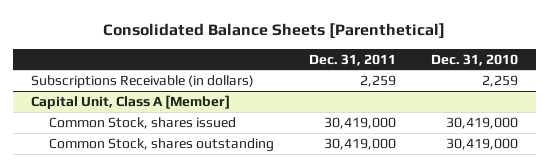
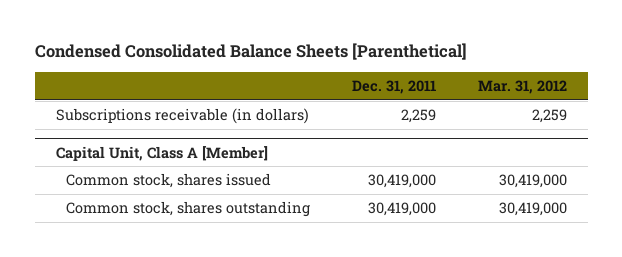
- Consolidated Balance Sheets [Parenthetical]
+ Condensed Consolidated Balance Sheets [Parenthetical]
- | Dec. 31, 2011 | Dec. 31, 2010
+ | Dec. 31, 2011 | Mar. 31, 2012
- Subscriptions Receivable (in dollars) | 2,259 | 2,259
+ Subscriptions receivable (in dollars) | 2,259 | 2,259
@ Capital Unit, Class A [Member]
- Common Stock, shares issued | 30,419,000 | 30,419,000
- Common Stock, shares outstanding | 30,419,000 | 30,419,000
+ Common stock, shares issued | 30,419,000 | 30,419,000
+ Common stock, shares outstanding | 30,419,000 | 30,419,000

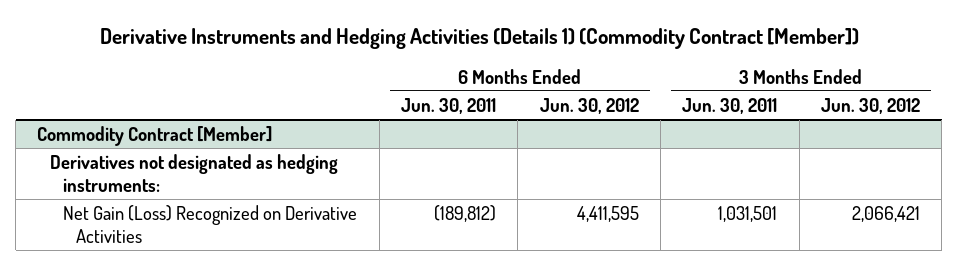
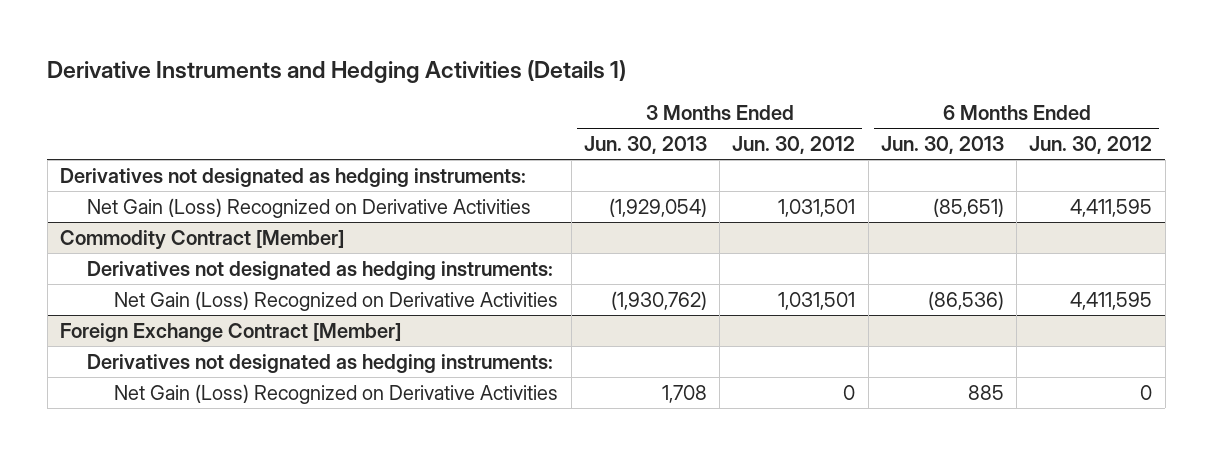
- Derivative Instruments and Hedging Activities (Details 1) (Commodity Contract [Member])
+ Derivative Instruments and Hedging Activities (Details 1)
- | 6 Months Ended Jun. 30, 2011 | 6 Months Ended Jun. 30, 2012 | 3 Months Ended Jun. 30, 2011 | 3 Months Ended Jun. 30, 2012
+ | 3 Months Ended Jun. 30, 2013 | 3 Months Ended Jun. 30, 2012 | 6 Months Ended Jun. 30, 2013 | 6 Months Ended Jun. 30, 2012
+ Derivatives not designated as hedging instruments:
+ Net Gain (Loss) Recognized on Derivative Activities | (1,929,054) | 1,031,501 | (85,651) | 4,411,595
@ Commodity Contract [Member]
- Net Gain (Loss) Recognized on Derivative Activities | (189,812) | 4,411,595 | 1,031,501 | 2,066,421
+ Net Gain (Loss) Recognized on Derivative Activities | (1,930,762) | 1,031,501 | (86,536) | 4,411,595
+ Foreign Exchange Contract [Member]
+ Derivatives not designated as hedging instruments:
+ Net Gain (Loss) Recognized on Derivative Activities | 1,708 | 0 | 885 | 0

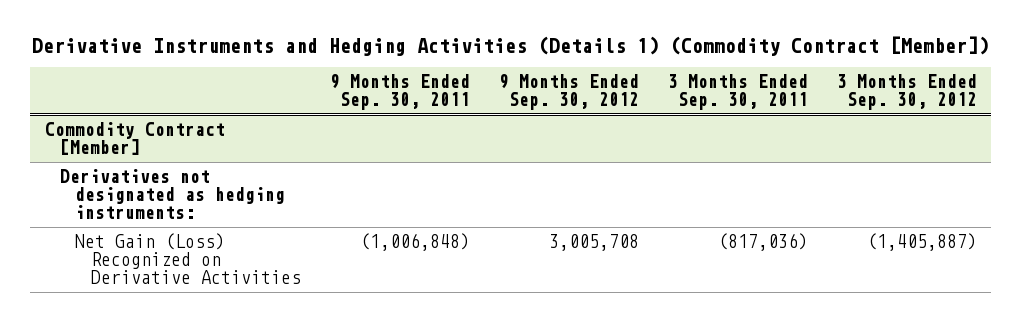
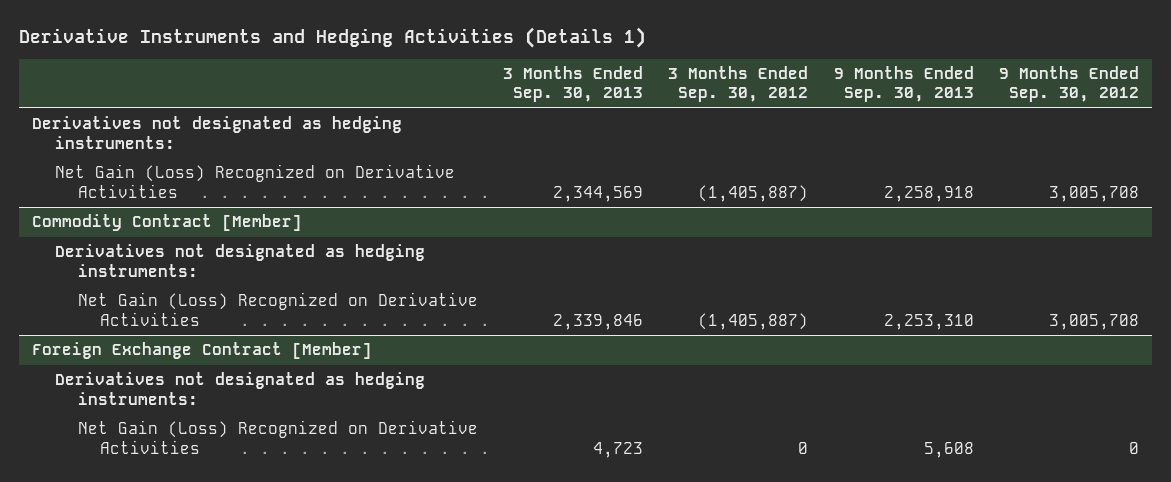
- Derivative Instruments and Hedging Activities (Details 1) (Commodity Contract [Member])
+ Derivative Instruments and Hedging Activities (Details 1)
- | 9 Months Ended Sep. 30, 2011 | 9 Months Ended Sep. 30, 2012 | 3 Months Ended Sep. 30, 2011 | 3 Months Ended Sep. 30, 2012
+ | 3 Months Ended Sep. 30, 2013 | 3 Months Ended Sep. 30, 2012 | 9 Months Ended Sep. 30, 2013 | 9 Months Ended Sep. 30, 2012
+ Derivatives not designated as hedging instruments:
+ Net Gain (Loss) Recognized on Derivative Activities | 2,344,569 | (1,405,887) | 2,258,918 | 3,005,708
+ Foreign Exchange Contract [Member]
+ Derivatives not designated as hedging instruments:
+ Net Gain (Loss) Recognized on Derivative Activities | 4,723 | 0 | 5,608 | 0

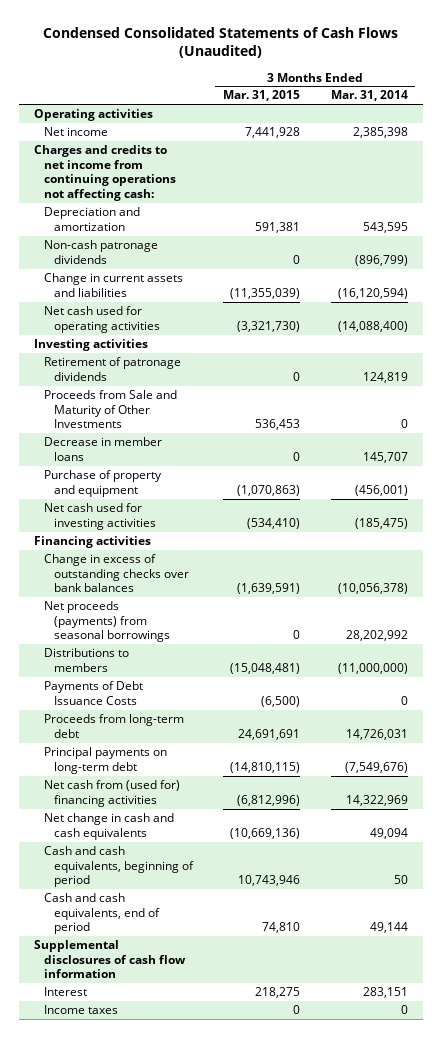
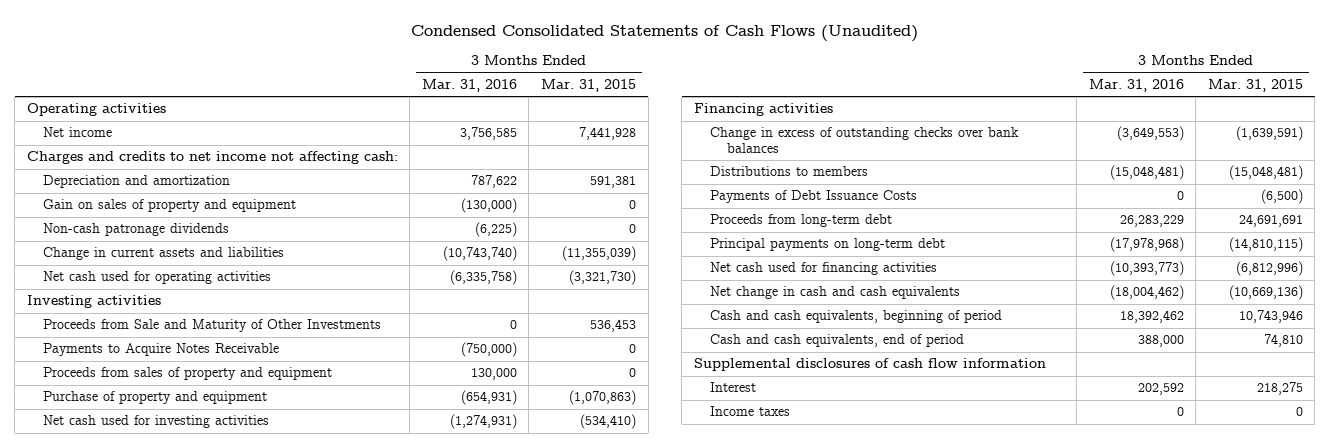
- | 3 Months Ended Mar. 31, 2015 | 3 Months Ended Mar. 31, 2014
+ | 3 Months Ended Mar. 31, 2016 | 3 Months Ended Mar. 31, 2015
- Charges and credits to net income from continuing operations not affecting cash:
+ Charges and credits to net income not affecting cash:
+ Gain on sales of property and equipment | (130,000) | 0
- Retirement of patronage dividends | 0 | 124,819
- Decrease in member loans | 0 | 145,707
+ Payments to Acquire Notes Receivable | (750,000) | 0
+ Proceeds from sales of property and equipment | 130,000 | 0
- Net proceeds (payments) from seasonal borrowings | 0 | 28,202,992
- Net cash from (used for) financing activities | (6,812,996) | 14,322,969
+ Net cash used for financing activities | (10,393,773) | (6,812,996)

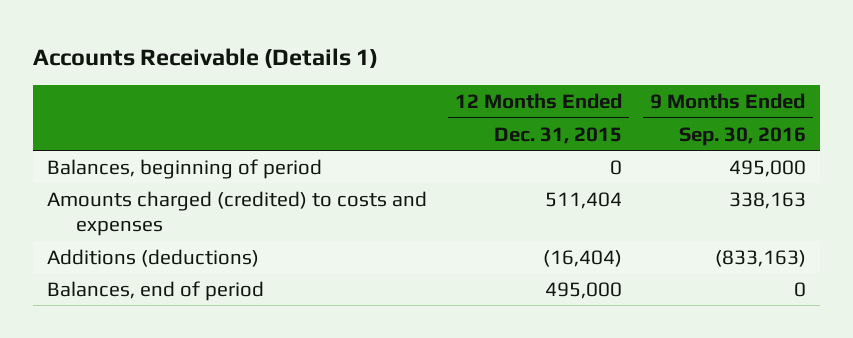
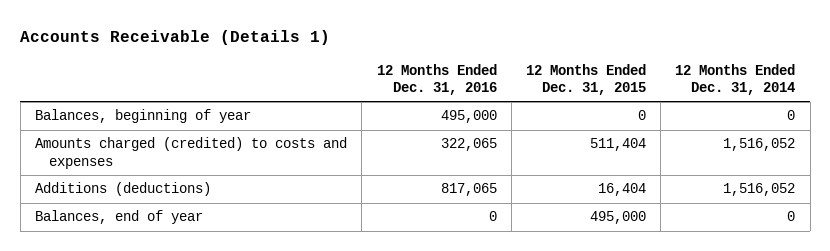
- | 12 Months Ended Dec. 31, 2015 | 9 Months Ended Sep. 30, 2016
+ | 12 Months Ended Dec. 31, 2016 | 12 Months Ended Dec. 31, 2015 | 12 Months Ended Dec. 31, 2014
- Balances, beginning of period | 0 | 495,000
+ Balances, beginning of year | 495,000 | 0 | 0
- Additions (deductions) | (16,404) | (833,163)
- Balances, end of period | 495,000 | 0
+ Additions (deductions) | 817,065 | 16,404 | 1,516,052
+ Balances, end of year | 0 | 495,000 | 0

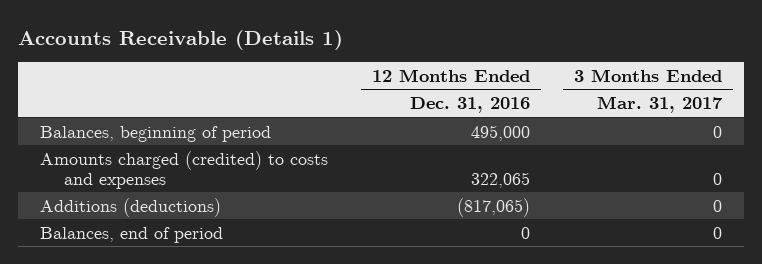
- | 12 Months Ended Dec. 31, 2016 | 12 Months Ended Dec. 31, 2015 | 12 Months Ended Dec. 31, 2014
+ | 12 Months Ended Dec. 31, 2016 | 3 Months Ended Mar. 31, 2017
- Balances, beginning of year | 495,000 | 0 | 0
+ Balances, beginning of period | 495,000 | 0
- Additions (deductions) | 817,065 | 16,404 | 1,516,052
- Balances, end of year | 0 | 495,000 | 0
+ Additions (deductions) | (817,065) | 0
+ Balances, end of period | 0 | 0

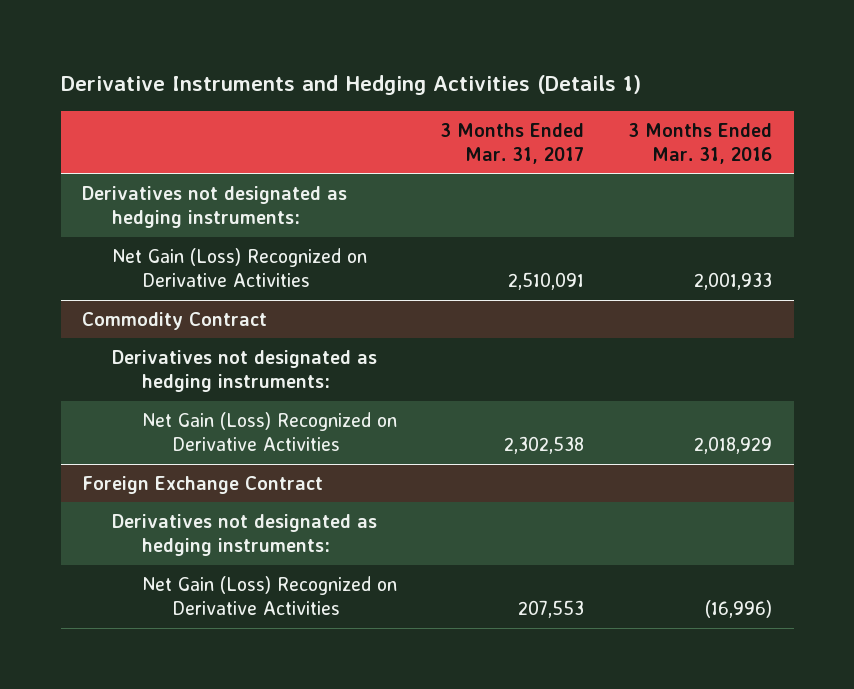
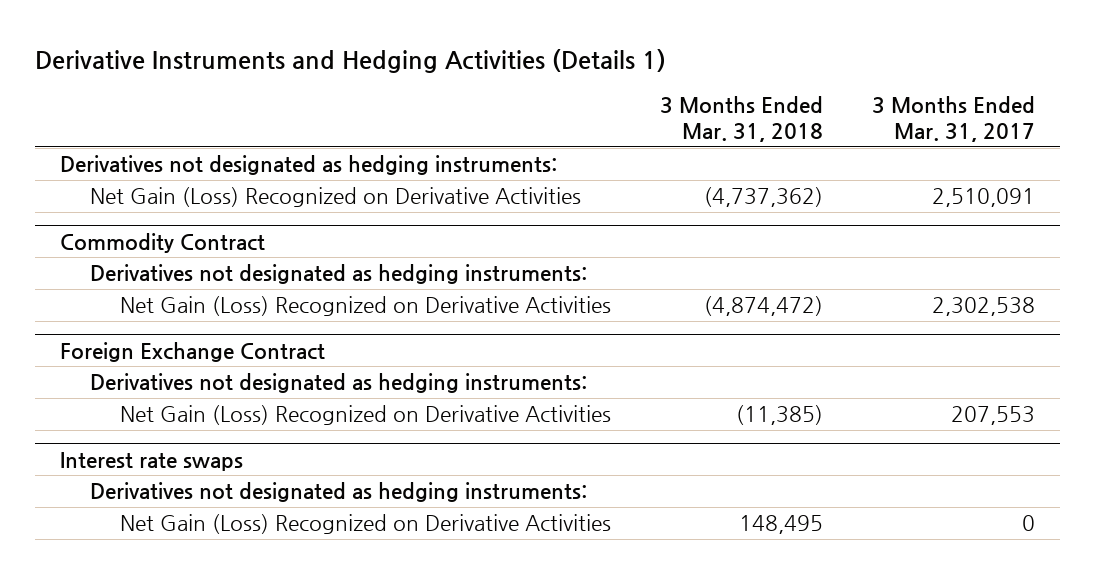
- | 3 Months Ended Mar. 31, 2017 | 3 Months Ended Mar. 31, 2016
+ | 3 Months Ended Mar. 31, 2018 | 3 Months Ended Mar. 31, 2017
+ Interest rate swaps
+ Derivatives not designated as hedging instruments:
+ Net Gain (Loss) Recognized on Derivative Activities | 148,495 | 0

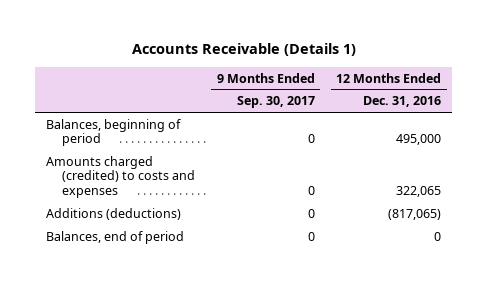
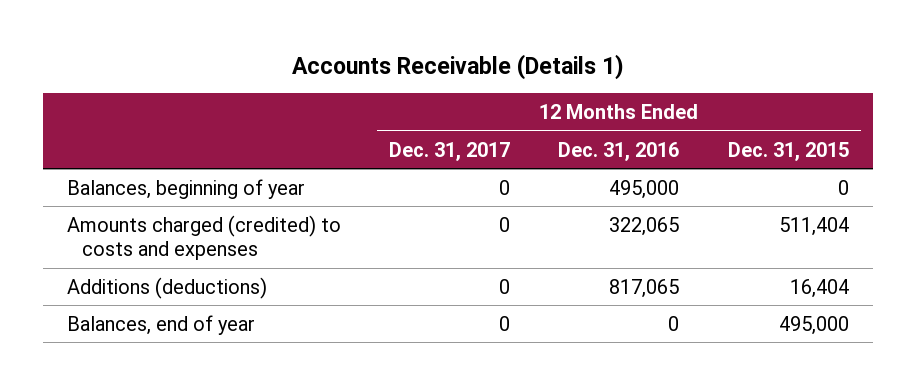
- | 9 Months Ended Sep. 30, 2017 | 12 Months Ended Dec. 31, 2016
+ | 12 Months Ended Dec. 31, 2017 | 12 Months Ended Dec. 31, 2016 | 12 Months Ended Dec. 31, 2015
- Balances, beginning of period | 0 | 495,000
+ Balances, beginning of year | 0 | 495,000 | 0
- Additions (deductions) | 0 | (817,065)
- Balances, end of period | 0 | 0
+ Additions (deductions) | 0 | 817,065 | 16,404
+ Balances, end of year | 0 | 0 | 495,000

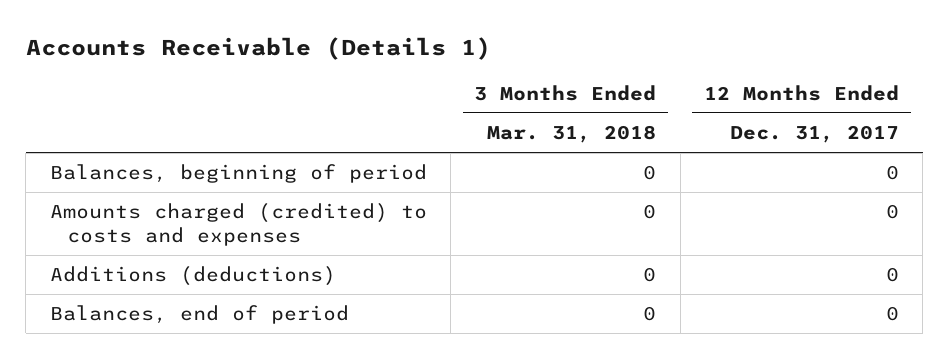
- | 12 Months Ended Dec. 31, 2017 | 12 Months Ended Dec. 31, 2016 | 12 Months Ended Dec. 31, 2015
+ | 3 Months Ended Mar. 31, 2018 | 12 Months Ended Dec. 31, 2017
- Balances, beginning of year | 0 | 495,000 | 0
+ Balances, beginning of period | 0 | 0
- Balances, end of year | 0 | 0 | 495,000
+ Balances, end of period | 0 | 0

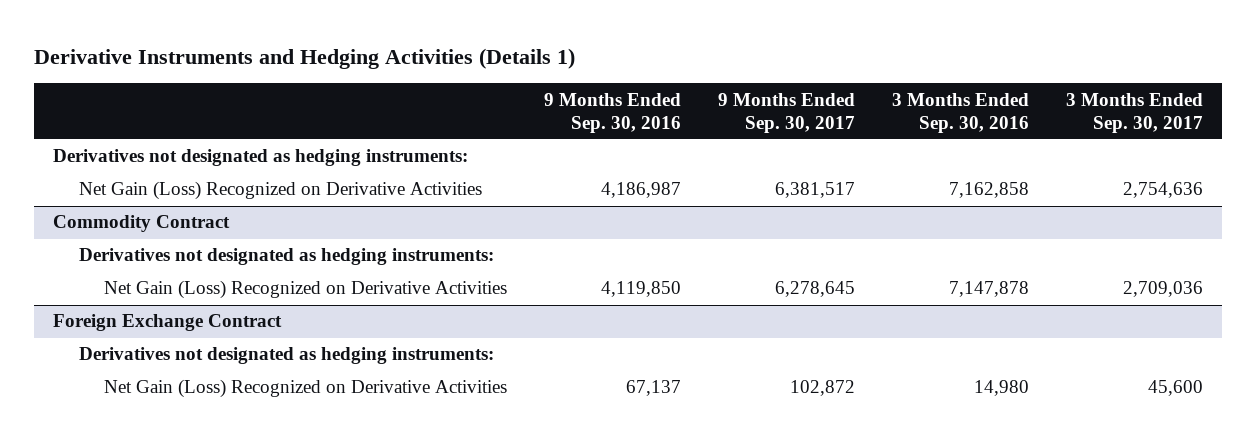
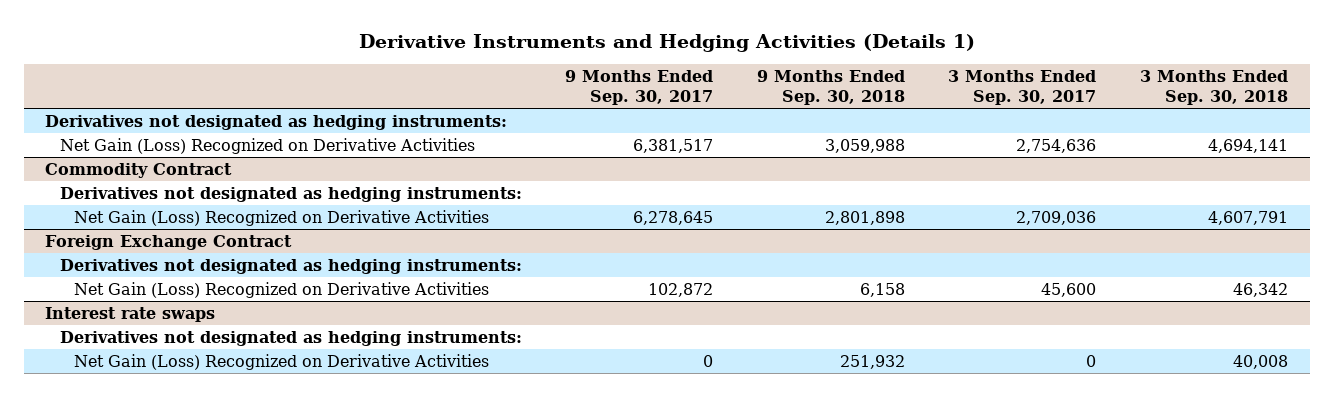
- | 9 Months Ended Sep. 30, 2016 | 9 Months Ended Sep. 30, 2017 | 3 Months Ended Sep. 30, 2016 | 3 Months Ended Sep. 30, 2017
+ | 9 Months Ended Sep. 30, 2017 | 9 Months Ended Sep. 30, 2018 | 3 Months Ended Sep. 30, 2017 | 3 Months Ended Sep. 30, 2018
+ Interest rate swaps
+ Derivatives not designated as hedging instruments:
+ Net Gain (Loss) Recognized on Derivative Activities | 0 | 251,932 | 0 | 40,008

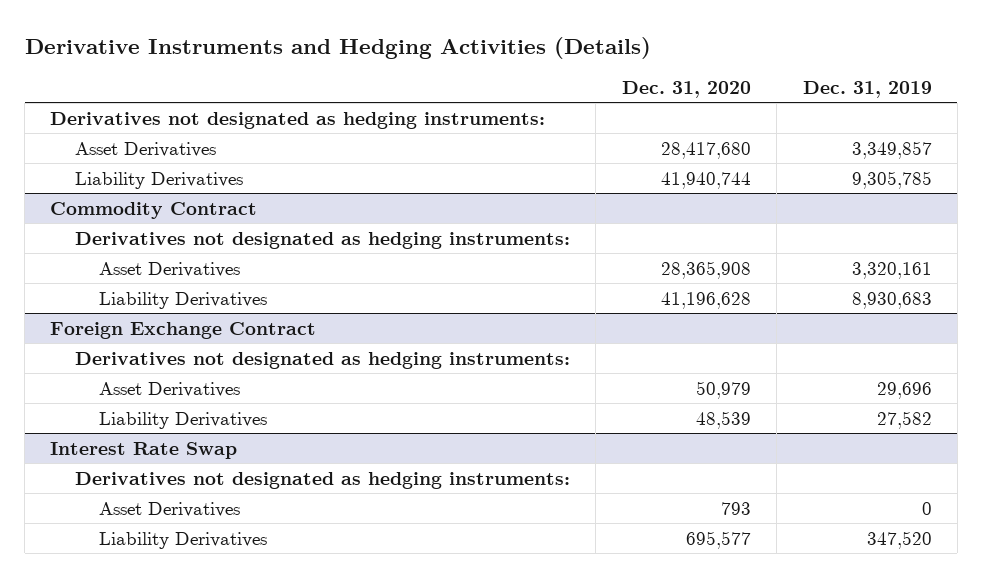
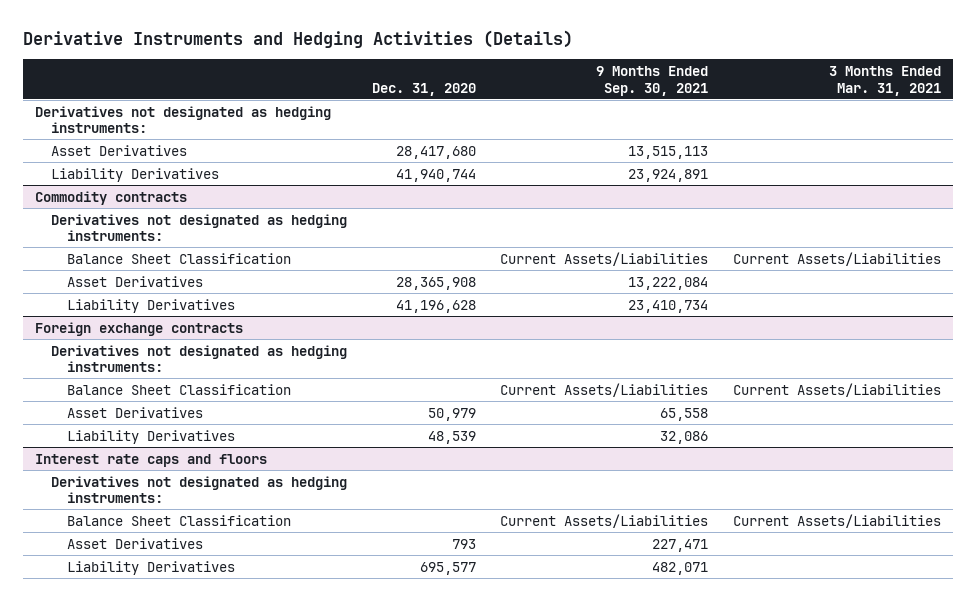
- | Dec. 31, 2020 | Dec. 31, 2019
+ | Dec. 31, 2020 | 9 Months Ended Sep. 30, 2021 | 3 Months Ended Mar. 31, 2021
- Commodity Contract
+ Commodity contracts
+ Balance Sheet Classification | | Current Assets/Liabilities | Current Assets/Liabilities
- Foreign Exchange Contract
+ Foreign exchange contracts
+ Balance Sheet Classification | | Current Assets/Liabilities | Current Assets/Liabilities
- Interest Rate Swap
+ Interest rate caps and floors
+ Balance Sheet Classification | | Current Assets/Liabilities | Current Assets/Liabilities

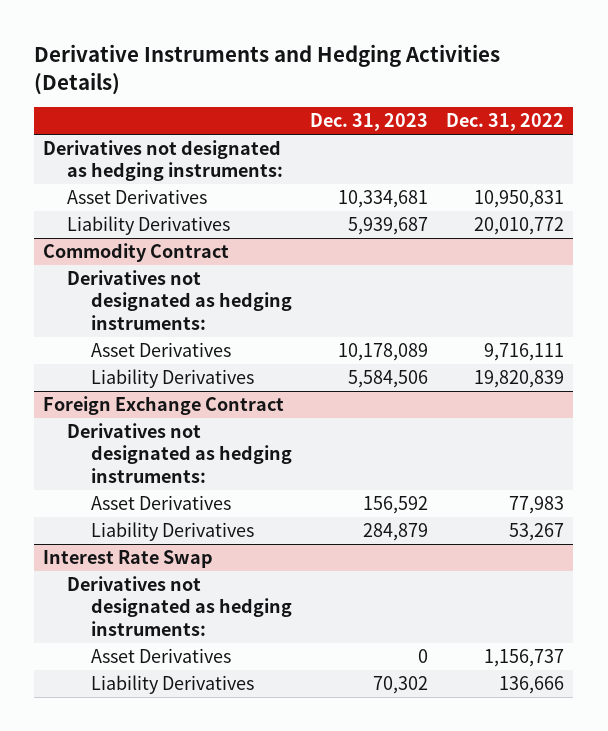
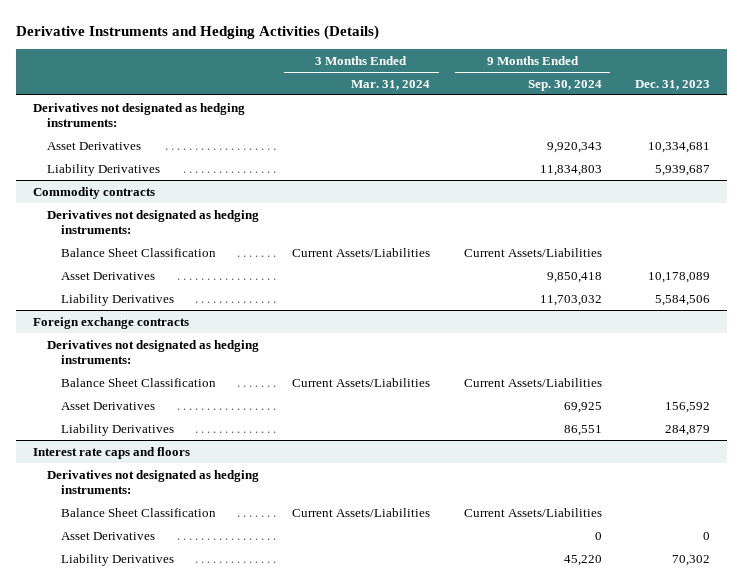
- | Dec. 31, 2023 | Dec. 31, 2022
+ | 3 Months Ended Mar. 31, 2024 | 9 Months Ended Sep. 30, 2024 | Dec. 31, 2023
- Commodity Contract
+ Commodity contracts
+ Balance Sheet Classification | Current Assets/Liabilities | Current Assets/Liabilities |
- Foreign Exchange Contract
+ Foreign exchange contracts
+ Balance Sheet Classification | Current Assets/Liabilities | Current Assets/Liabilities |
- Interest Rate Swap
+ Interest rate caps and floors
+ Balance Sheet Classification | Current Assets/Liabilities | Current Assets/Liabilities |

